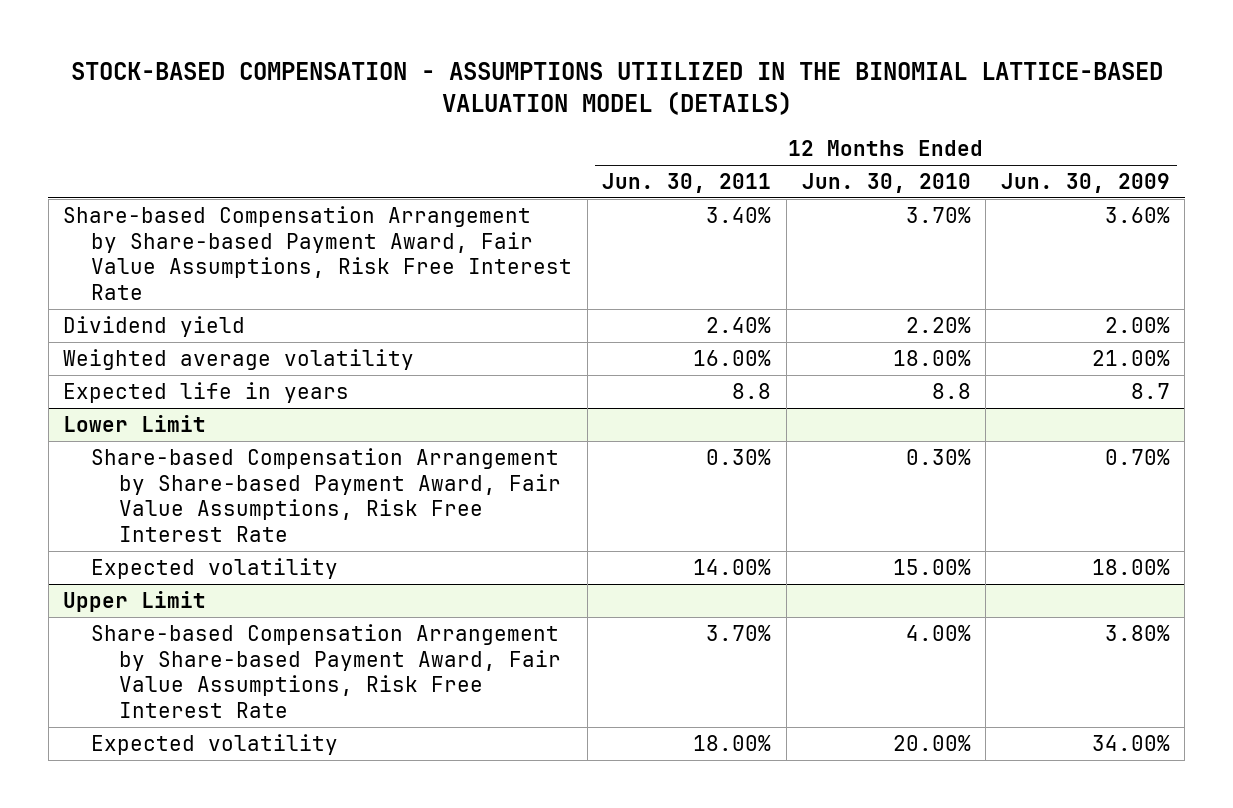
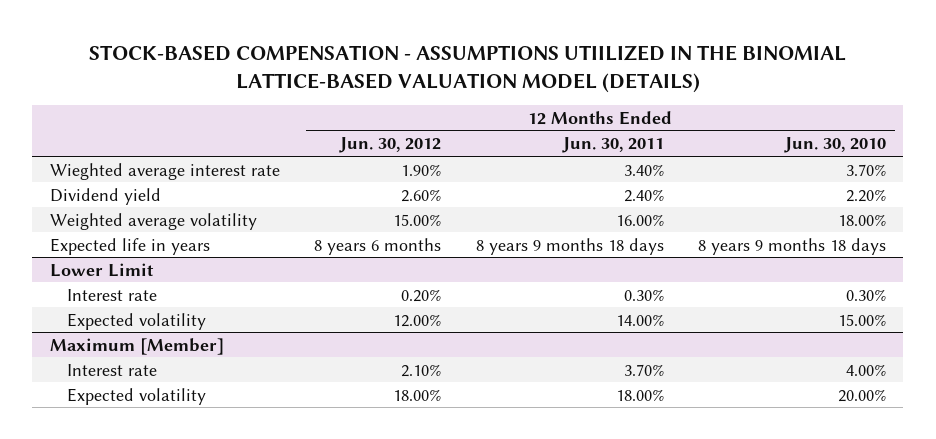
- | 12 Months Ended Jun. 30, 2011 | 12 Months Ended Jun. 30, 2010 | 12 Months Ended Jun. 30, 2009
+ | 12 Months Ended Jun. 30, 2012 | 12 Months Ended Jun. 30, 2011 | 12 Months Ended Jun. 30, 2010
- Share-based Compensation Arrangement by Share-based Payment Award, Fair Value Assumptions, Risk Free Interest Rate | 3.40% | 3.70% | 3.60%
+ Wieghted average interest rate | 1.90% | 3.40% | 3.70%
- Expected life in years | 8.8 | 8.8 | 8.7
+ Expected life in years | 8 years 6 months | 8 years 9 months 18 days | 8 years 9 months 18 days
@ Lower Limit
- Share-based Compensation Arrangement by Share-based Payment Award, Fair Value Assumptions, Risk Free Interest Rate | 0.30% | 0.30% | 0.70%
+ Interest rate | 0.20% | 0.30% | 0.30%
- Upper Limit
- Share-based Compensation Arrangement by Share-based Payment Award, Fair Value Assumptions, Risk Free Interest Rate | 3.70% | 4.00% | 3.80%
+ Maximum [Member]
+ Interest rate | 2.10% | 3.70% | 4.00%

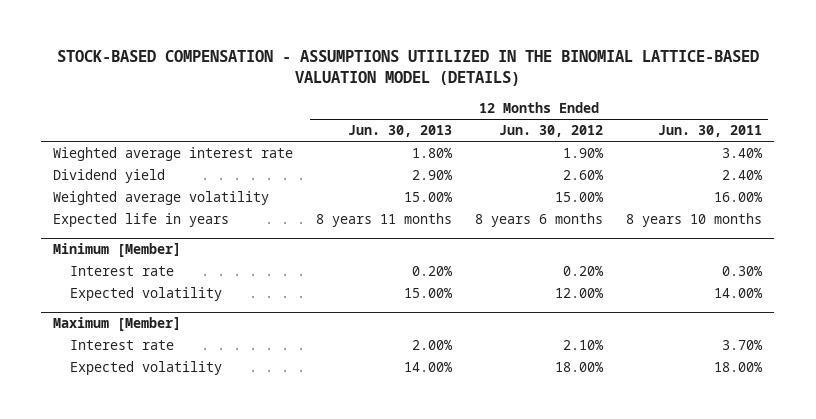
- | 12 Months Ended Jun. 30, 2012 | 12 Months Ended Jun. 30, 2011 | 12 Months Ended Jun. 30, 2010
+ | 12 Months Ended Jun. 30, 2013 | 12 Months Ended Jun. 30, 2012 | 12 Months Ended Jun. 30, 2011
- Expected life in years | 8 years 6 months | 8 years 9 months 18 days | 8 years 9 months 18 days
- Lower Limit
+ Expected life in years | 8 years 11 months | 8 years 6 months | 8 years 10 months
+ Minimum [Member]

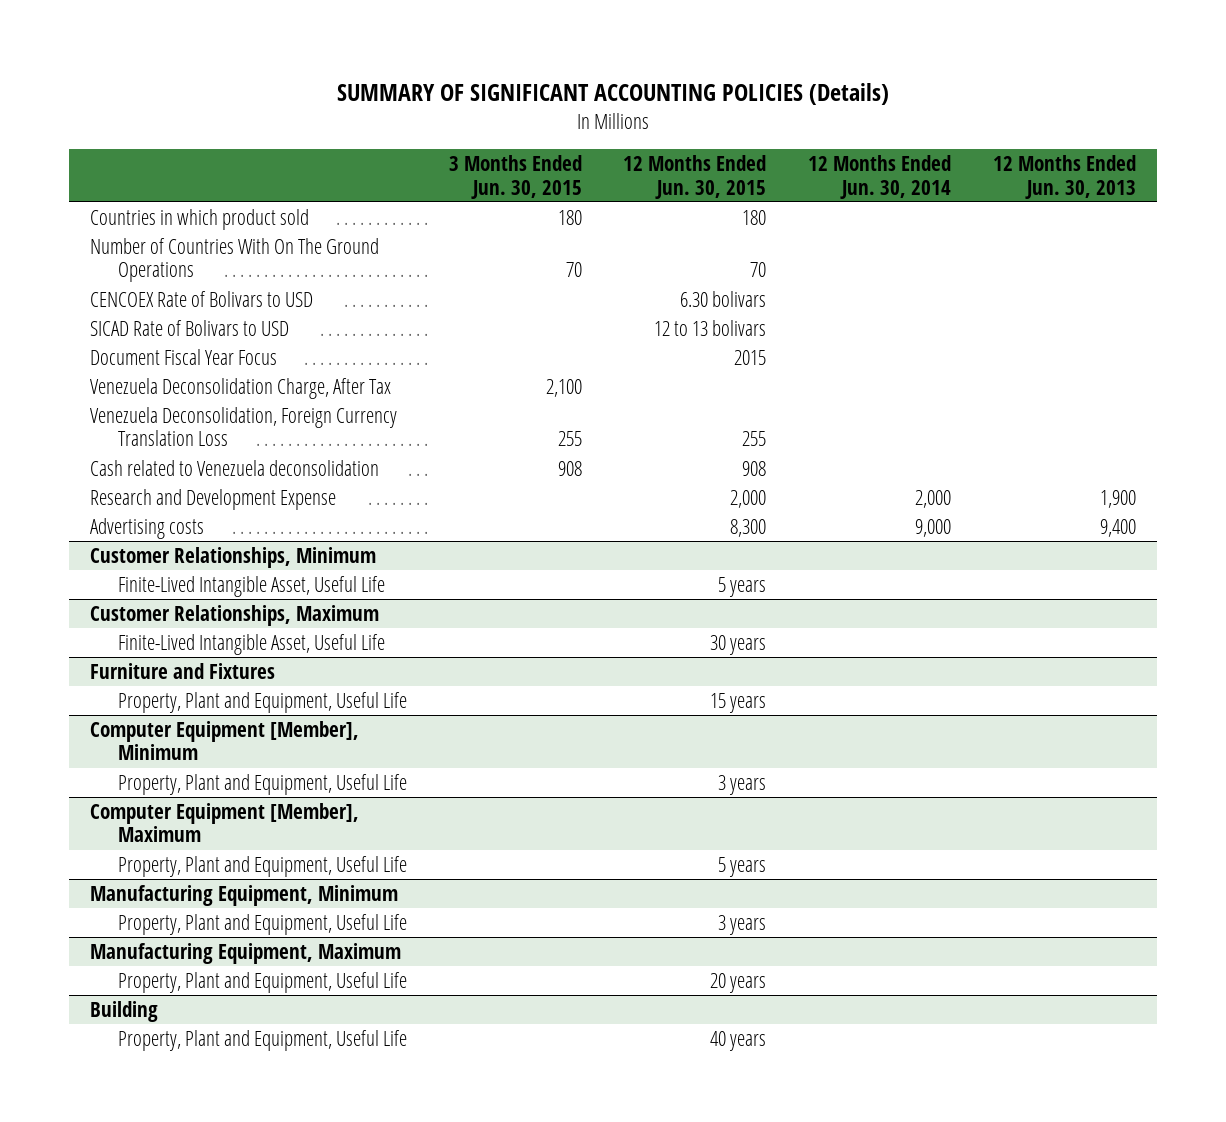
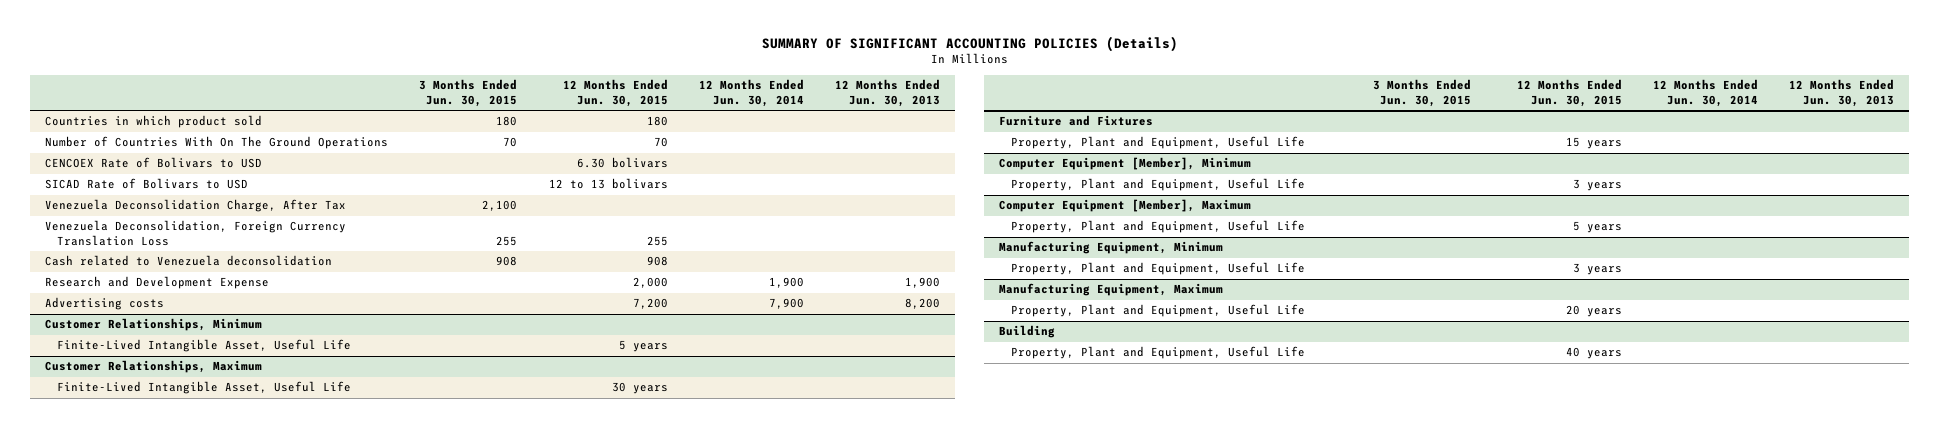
- Document Fiscal Year Focus | | 2015 | |
- Research and Development Expense | | 2,000 | 2,000 | 1,900
- Advertising costs | | 8,300 | 9,000 | 9,400
+ Research and Development Expense | | 2,000 | 1,900 | 1,900
+ Advertising costs | | 7,200 | 7,900 | 8,200

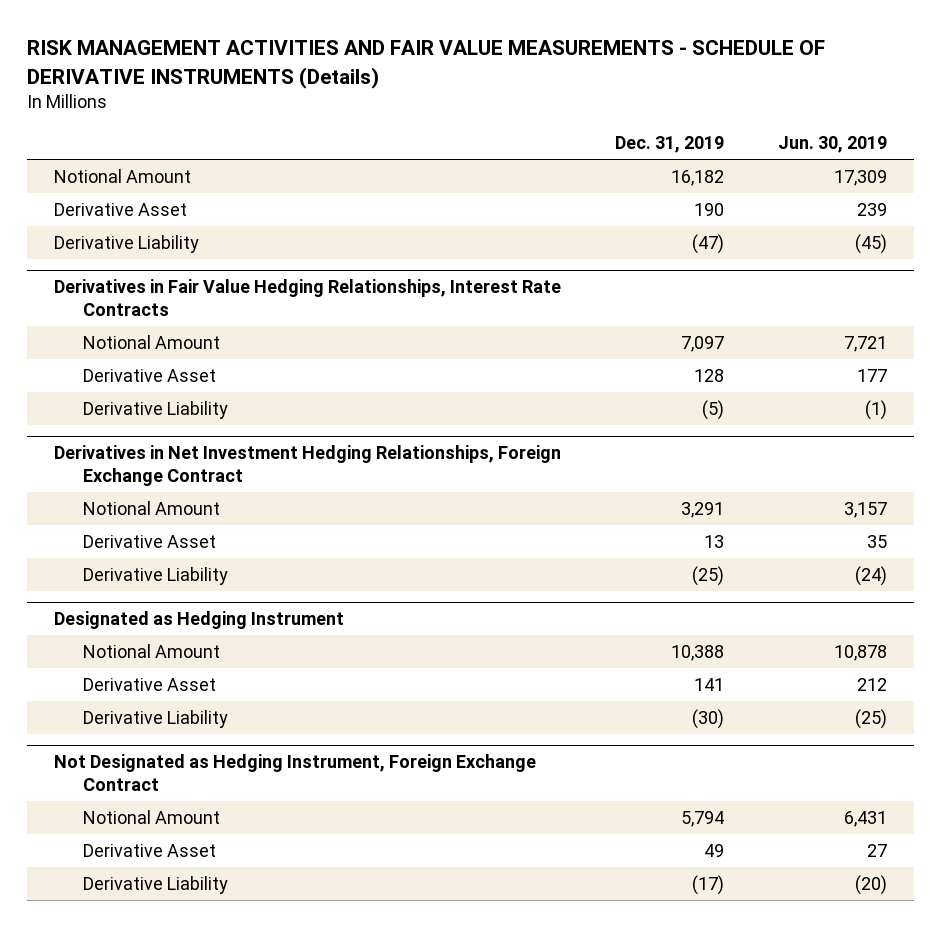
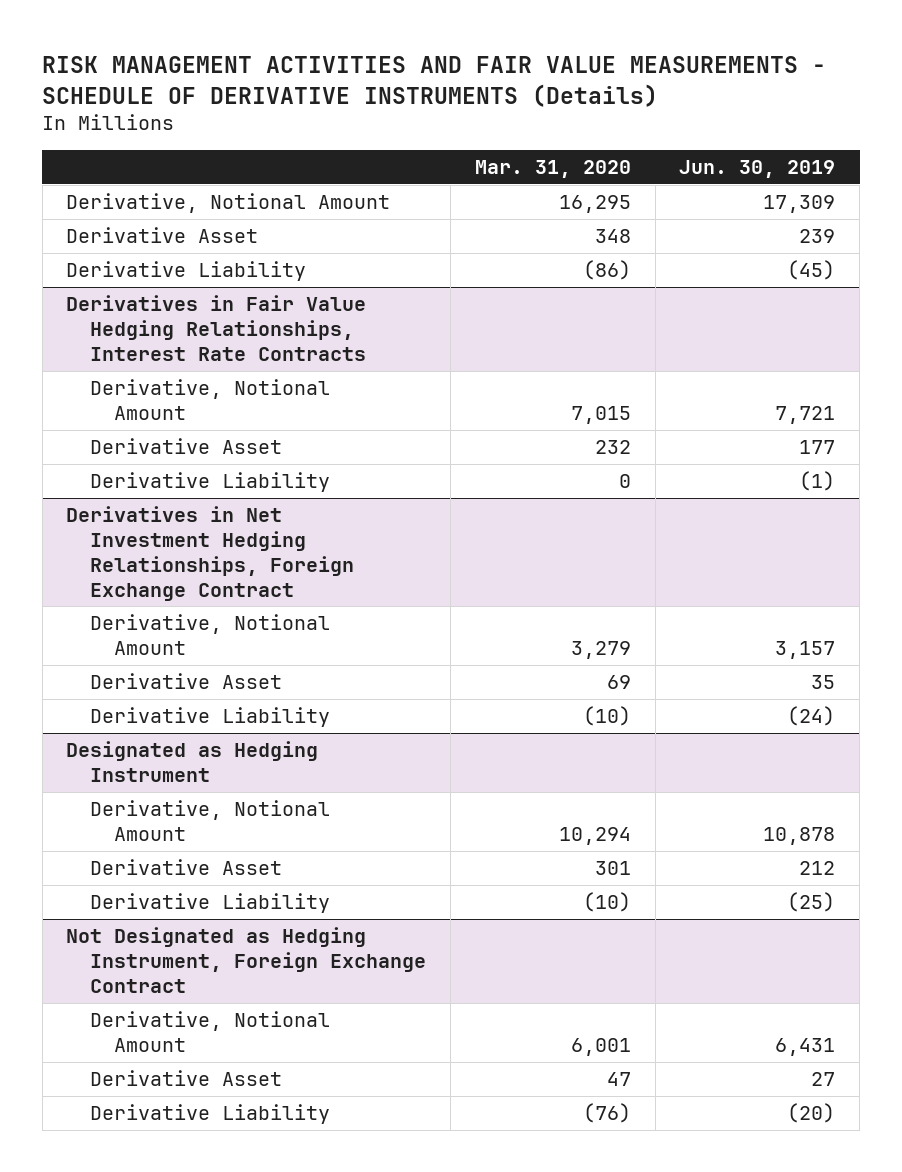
- | Dec. 31, 2019 | Jun. 30, 2019
+ | Mar. 31, 2020 | Jun. 30, 2019
- Notional Amount | 16,182 | 17,309
+ Derivative, Notional Amount | 16,295 | 17,309
@ Derivatives in Fair Value Hedging Relationships, Interest Rate Contracts
- Notional Amount | 7,097 | 7,721
+ Derivative, Notional Amount | 7,015 | 7,721
@ Derivatives in Net Investment Hedging Relationships, Foreign Exchange Contract
- Notional Amount | 3,291 | 3,157
+ Derivative, Notional Amount | 3,279 | 3,157
@ Designated as Hedging Instrument
- Notional Amount | 10,388 | 10,878
+ Derivative, Notional Amount | 10,294 | 10,878
@ Not Designated as Hedging Instrument, Foreign Exchange Contract
- Notional Amount | 5,794 | 6,431
+ Derivative, Notional Amount | 6,001 | 6,431

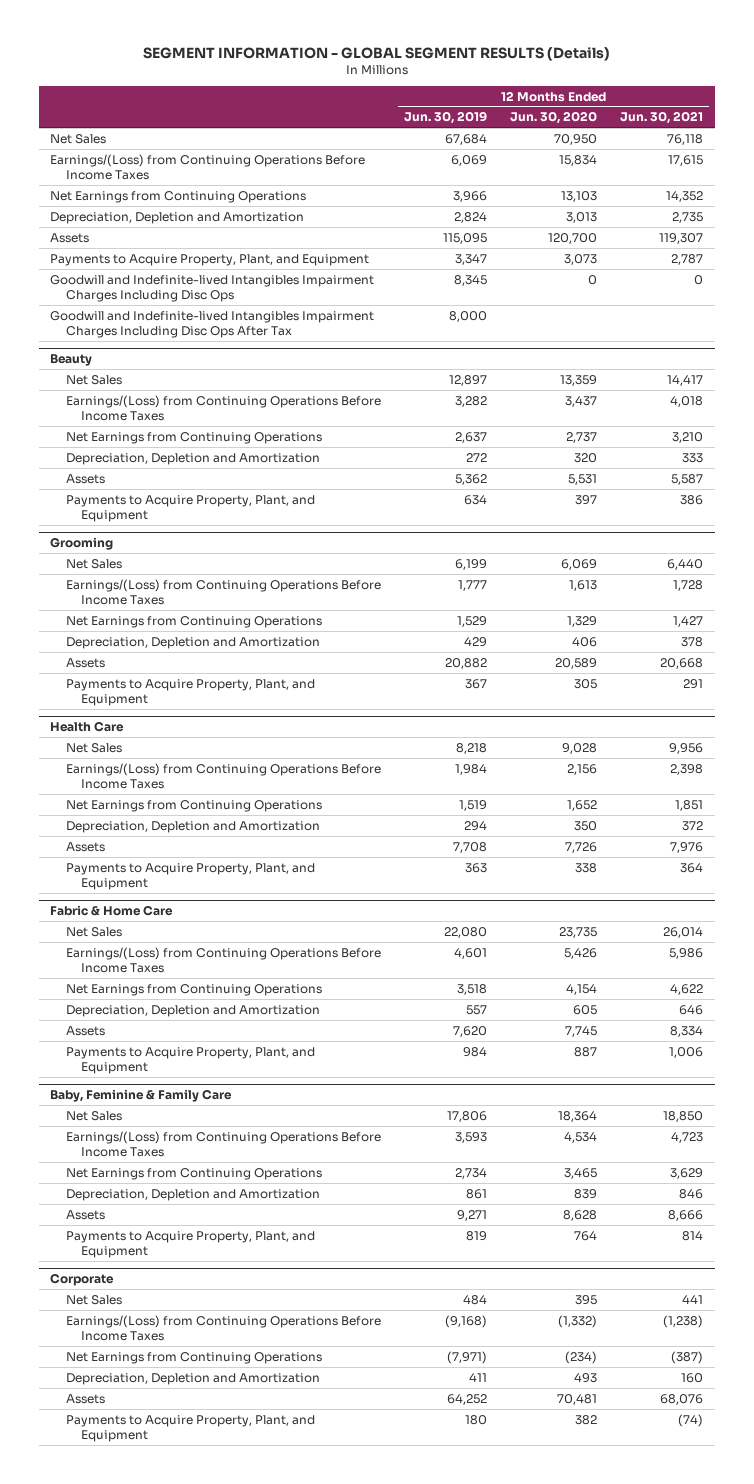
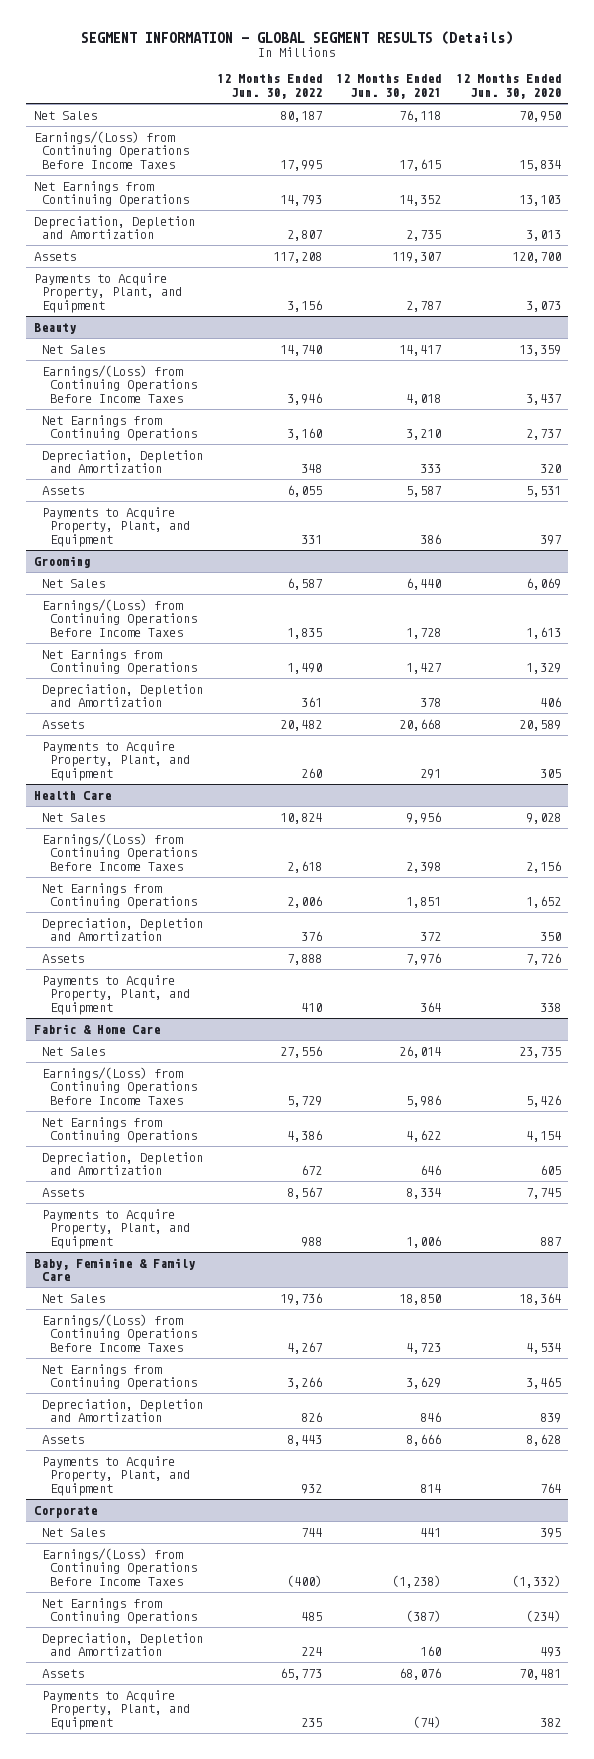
- | 12 Months Ended Jun. 30, 2019 | 12 Months Ended Jun. 30, 2020 | 12 Months Ended Jun. 30, 2021
+ | 12 Months Ended Jun. 30, 2022 | 12 Months Ended Jun. 30, 2021 | 12 Months Ended Jun. 30, 2020
- Goodwill and Indefinite-lived Intangibles Impairment Charges Including Disc Ops | 8,345 | 0 | 0
- Goodwill and Indefinite-lived Intangibles Impairment Charges Including Disc Ops After Tax | 8,000 | |

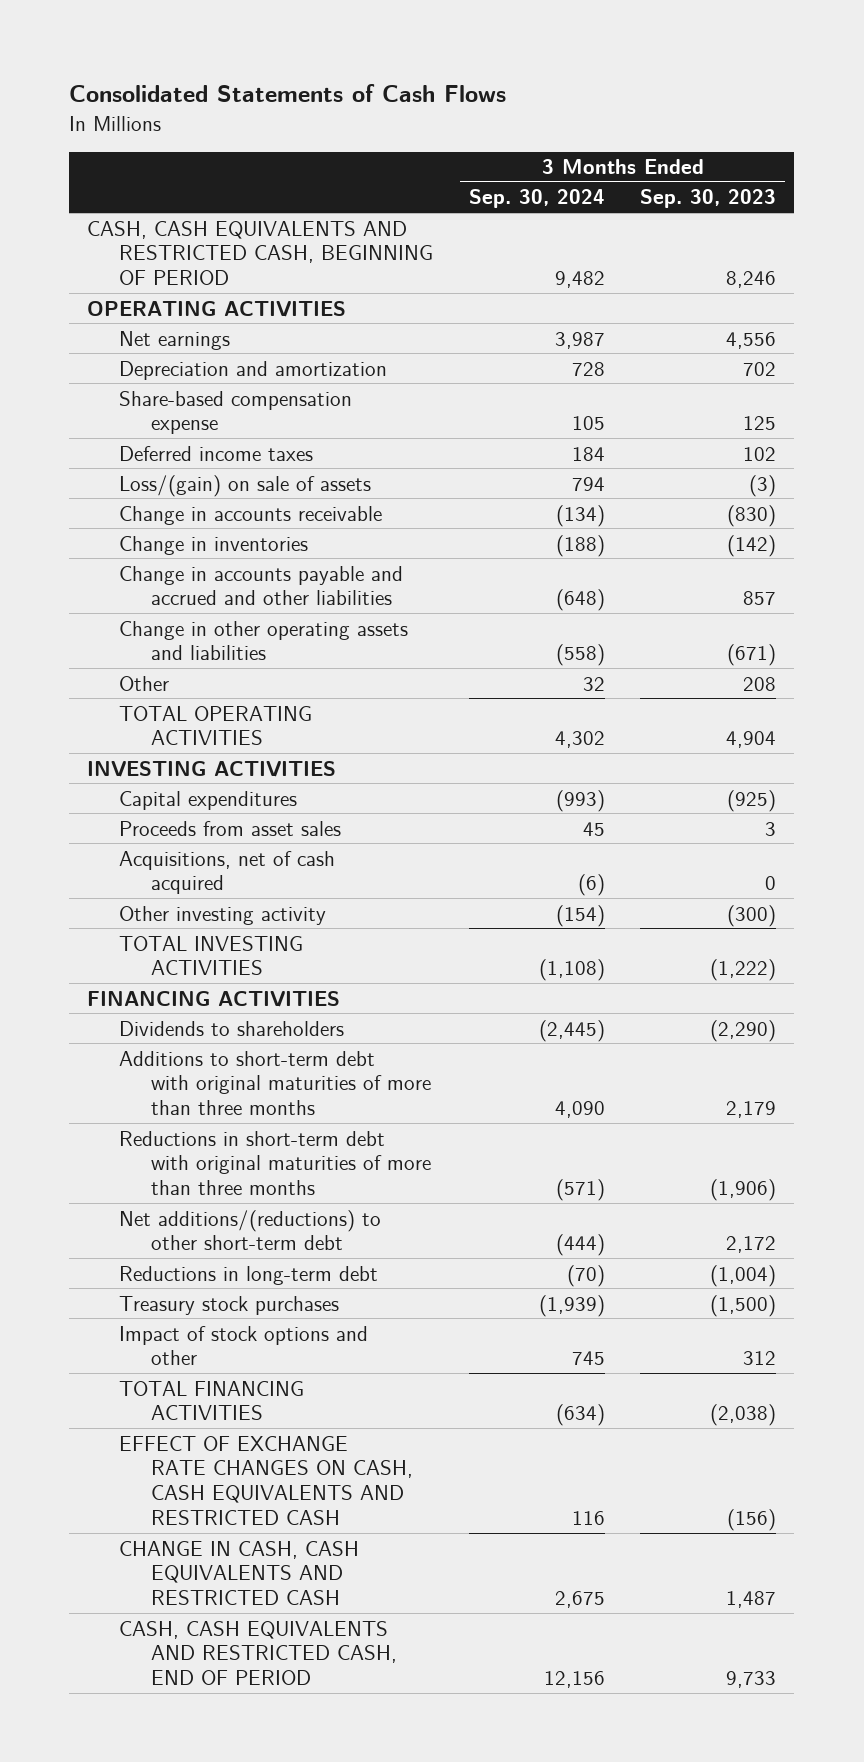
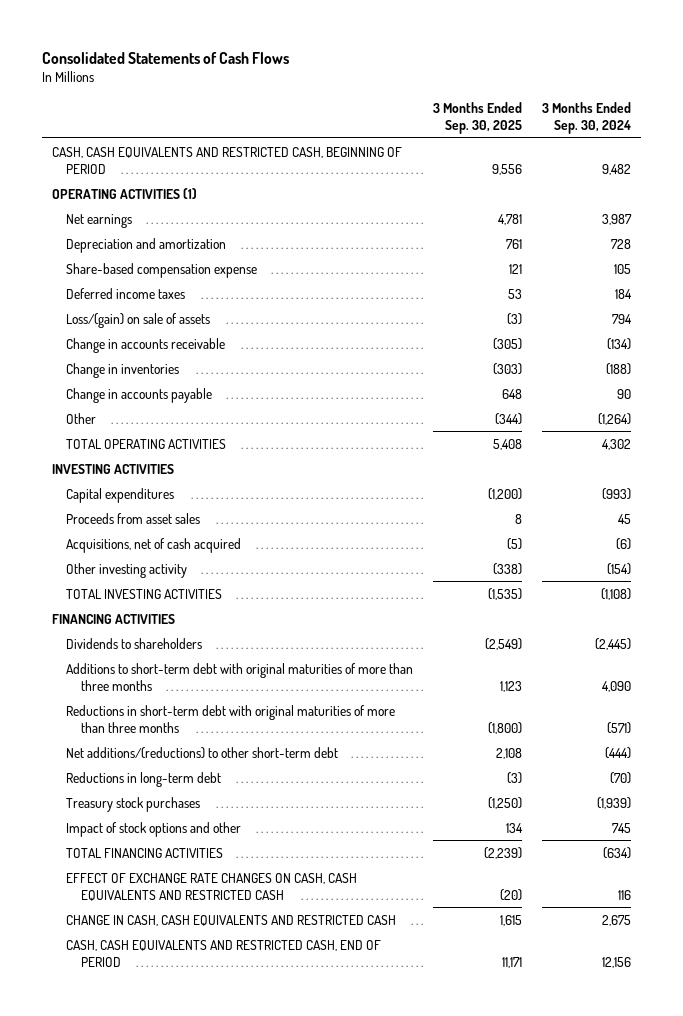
- | 3 Months Ended Sep. 30, 2024 | 3 Months Ended Sep. 30, 2023
+ | 3 Months Ended Sep. 30, 2025 | 3 Months Ended Sep. 30, 2024
- OPERATING ACTIVITIES
+ OPERATING ACTIVITIES (1)
- Change in accounts payable and accrued and other liabilities | (648) | 857
- Change in other operating assets and liabilities | (558) | (671)
- Other | 32 | 208
+ Change in accounts payable | 648 | 90
+ Other | (344) | (1,264)

